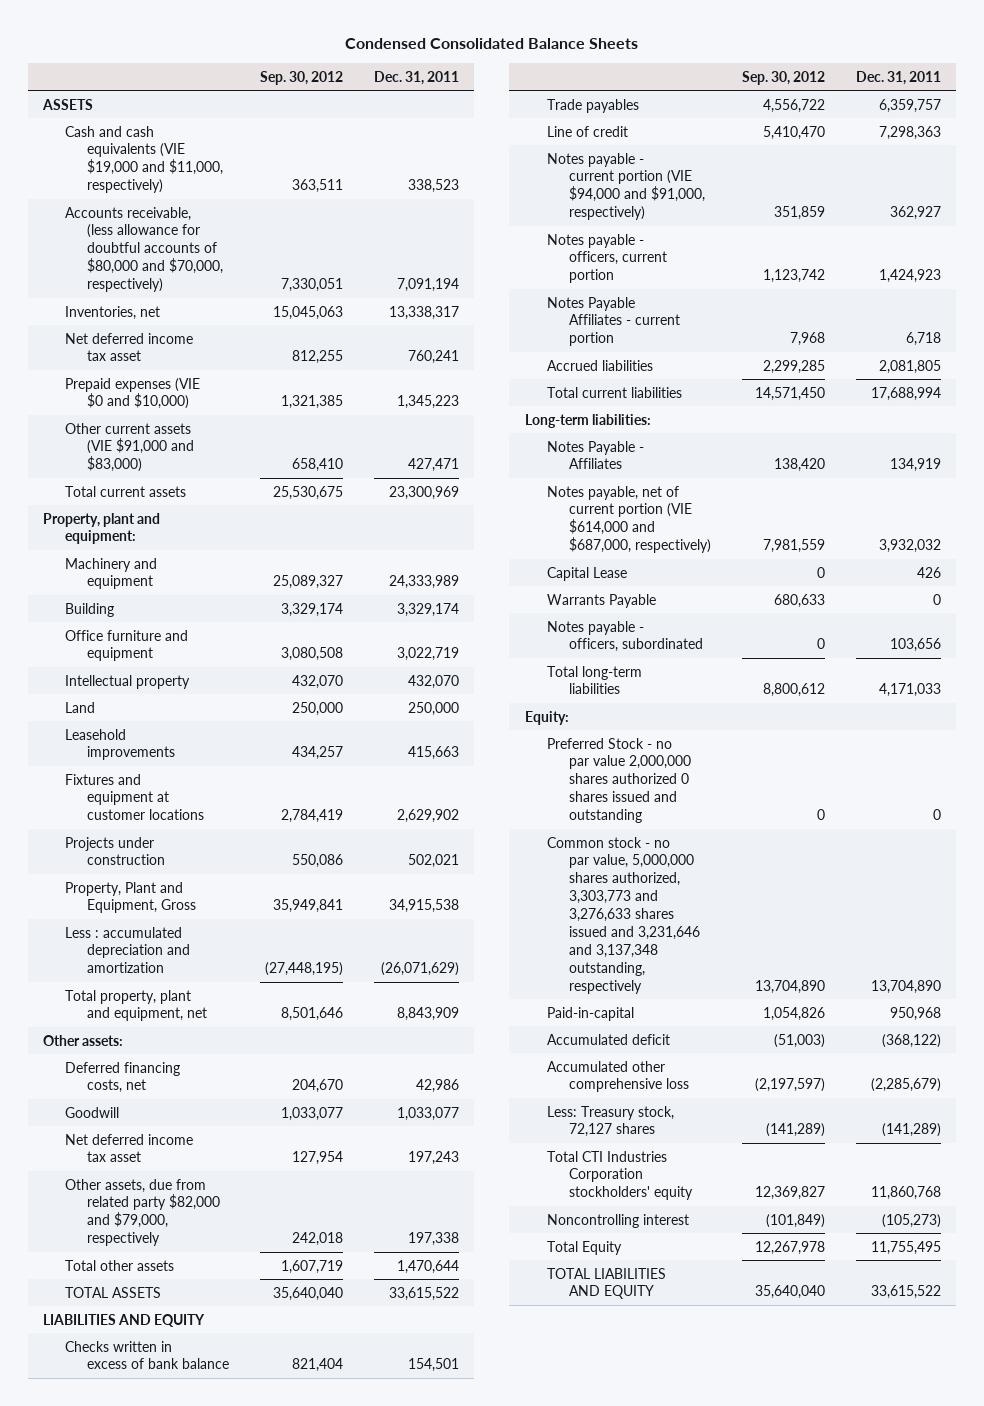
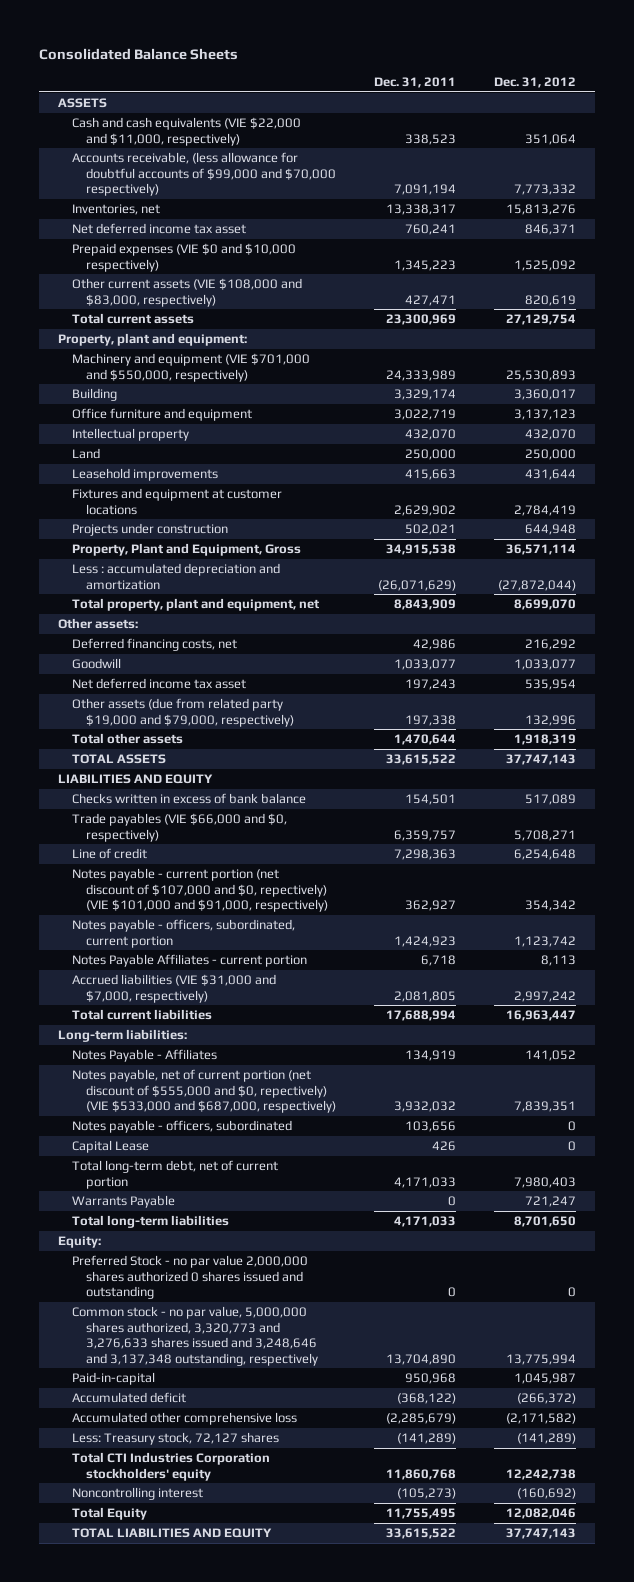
- Condensed Consolidated Balance Sheets
+ Consolidated Balance Sheets
- | Sep. 30, 2012 | Dec. 31, 2011
+ | Dec. 31, 2011 | Dec. 31, 2012
- Cash and cash equivalents (VIE $19,000 and $11,000, respectively) | 363,511 | 338,523
- Accounts receivable, (less allowance for doubtful accounts of $80,000 and $70,000, respectively) | 7,330,051 | 7,091,194
+ Cash and cash equivalents (VIE $22,000 and $11,000, respectively) | 338,523 | 351,064
+ Accounts receivable, (less allowance for doubtful accounts of $99,000 and $70,000 respectively) | 7,091,194 | 7,773,332
- Prepaid expenses (VIE $0 and $10,000) | 1,321,385 | 1,345,223
- Other current assets (VIE $91,000 and $83,000) | 658,410 | 427,471
+ Prepaid expenses (VIE $0 and $10,000 respectively) | 1,345,223 | 1,525,092
+ Other current assets (VIE $108,000 and $83,000, respectively) | 427,471 | 820,619
- Machinery and equipment | 25,089,327 | 24,333,989
+ Machinery and equipment (VIE $701,000 and $550,000, respectively) | 24,333,989 | 25,530,893
- Other assets, due from related party $82,000 and $79,000, respectively | 242,018 | 197,338
+ Other assets (due from related party $19,000 and $79,000, respectively) | 197,338 | 132,996
- Trade payables | 4,556,722 | 6,359,757
+ Trade payables (VIE $66,000 and $0, respectively) | 6,359,757 | 5,708,271
- Notes payable - current portion (VIE $94,000 and $91,000, respectively) | 351,859 | 362,927
- Notes payable - officers, current portion | 1,123,742 | 1,424,923
+ Notes payable - current portion (net discount of $107,000 and $0, repectively) (VIE $101,000 and $91,000, respectively) | 362,927 | 354,342
+ Notes payable - officers, subordinated, current portion | 1,424,923 | 1,123,742
- Accrued liabilities | 2,299,285 | 2,081,805
+ Accrued liabilities (VIE $31,000 and $7,000, respectively) | 2,081,805 | 2,997,242
- Notes payable, net of current portion (VIE $614,000 and $687,000, respectively) | 7,981,559 | 3,932,032
+ Notes payable, net of current portion (net discount of $555,000 and $0, repectively) (VIE $533,000 and $687,000, respectively) | 3,932,032 | 7,839,351
moved up: Notes payable - officers, subordinated | 103,656 | 0
+ Total long-term debt, net of current portion | 4,171,033 | 7,980,403
- Common stock - no par value, 5,000,000 shares authorized, 3,303,773 and 3,276,633 shares issued and 3,231,646 and 3,137,348 outstanding, respectively | 13,704,890 | 13,704,890
+ Common stock - no par value, 5,000,000 shares authorized, 3,320,773 and 3,276,633 shares issued and 3,248,646 and 3,137,348 outstanding, respectively | 13,704,890 | 13,775,994

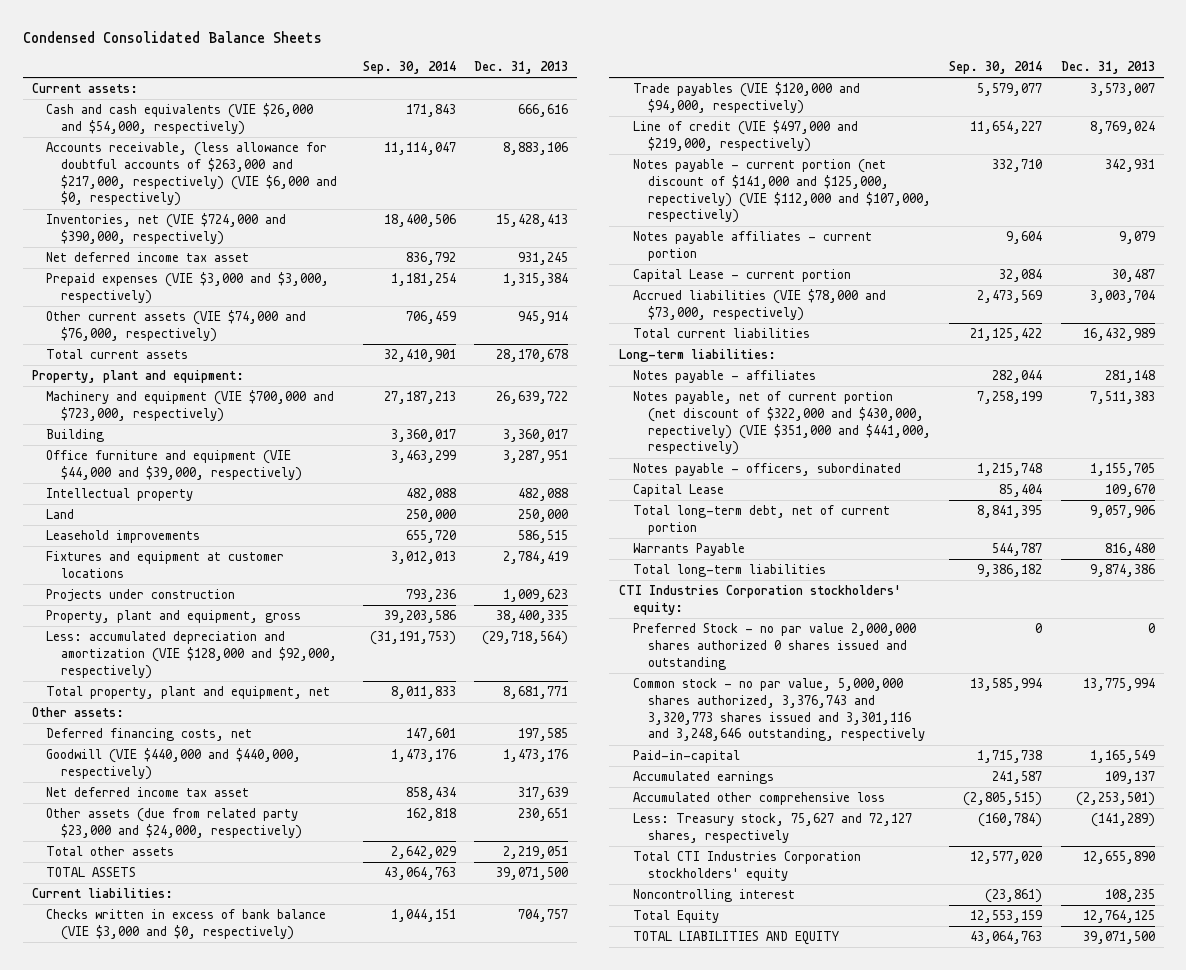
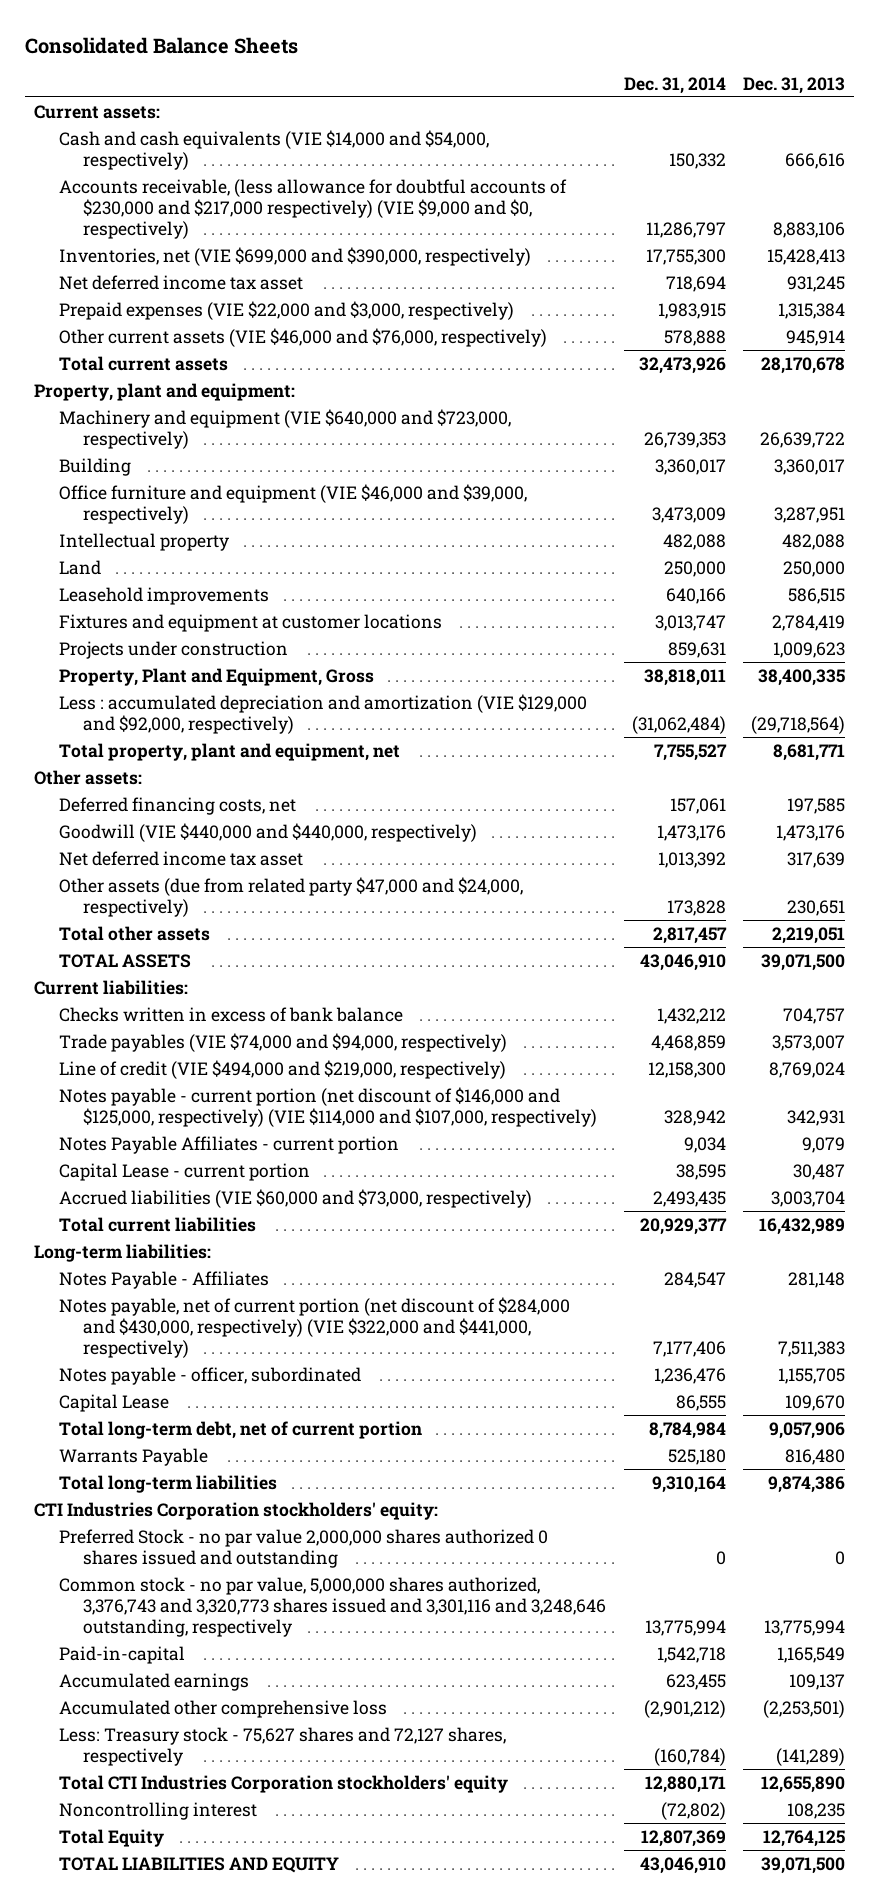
- Condensed Consolidated Balance Sheets
+ Consolidated Balance Sheets
- | Sep. 30, 2014 | Dec. 31, 2013
+ | Dec. 31, 2014 | Dec. 31, 2013
- Cash and cash equivalents (VIE $26,000 and $54,000, respectively) | 171,843 | 666,616
- Accounts receivable, (less allowance for doubtful accounts of $263,000 and $217,000, respectively) (VIE $6,000 and $0, respectively) | 11,114,047 | 8,883,106
- Inventories, net (VIE $724,000 and $390,000, respectively) | 18,400,506 | 15,428,413
+ Cash and cash equivalents (VIE $14,000 and $54,000, respectively) | 150,332 | 666,616
+ Accounts receivable, (less allowance for doubtful accounts of $230,000 and $217,000 respectively) (VIE $9,000 and $0, respectively) | 11,286,797 | 8,883,106
+ Inventories, net (VIE $699,000 and $390,000, respectively) | 17,755,300 | 15,428,413
- Prepaid expenses (VIE $3,000 and $3,000, respectively) | 1,181,254 | 1,315,384
- Other current assets (VIE $74,000 and $76,000, respectively) | 706,459 | 945,914
+ Prepaid expenses (VIE $22,000 and $3,000, respectively) | 1,983,915 | 1,315,384
+ Other current assets (VIE $46,000 and $76,000, respectively) | 578,888 | 945,914
- Machinery and equipment (VIE $700,000 and $723,000, respectively) | 27,187,213 | 26,639,722
+ Machinery and equipment (VIE $640,000 and $723,000, respectively) | 26,739,353 | 26,639,722
- Office furniture and equipment (VIE $44,000 and $39,000, respectively) | 3,463,299 | 3,287,951
+ Office furniture and equipment (VIE $46,000 and $39,000, respectively) | 3,473,009 | 3,287,951
- Property, plant and equipment, gross | 39,203,586 | 38,400,335
- Less: accumulated depreciation and amortization (VIE $128,000 and $92,000, respectively) | (31,191,753) | (29,718,564)
+ Property, Plant and Equipment, Gross | 38,818,011 | 38,400,335
+ Less : accumulated depreciation and amortization (VIE $129,000 and $92,000, respectively) | (31,062,484) | (29,718,564)
- Other assets (due from related party $23,000 and $24,000, respectively) | 162,818 | 230,651
+ Other assets (due from related party $47,000 and $24,000, respectively) | 173,828 | 230,651
- Checks written in excess of bank balance (VIE $3,000 and $0, respectively) | 1,044,151 | 704,757
- Trade payables (VIE $120,000 and $94,000, respectively) | 5,579,077 | 3,573,007
- Line of credit (VIE $497,000 and $219,000, respectively) | 11,654,227 | 8,769,024
- Notes payable - current portion (net discount of $141,000 and $125,000, repectively) (VIE $112,000 and $107,000, respectively) | 332,710 | 342,931
- Notes payable affiliates - current portion | 9,604 | 9,079
+ Checks written in excess of bank balance | 1,432,212 | 704,757
+ Trade payables (VIE $74,000 and $94,000, respectively) | 4,468,859 | 3,573,007
+ Line of credit (VIE $494,000 and $219,000, respectively) | 12,158,300 | 8,769,024
+ Notes payable - current portion (net discount of $146,000 and $125,000, respectively) (VIE $114,000 and $107,000, respectively) | 328,942 | 342,931
+ Notes Payable Affiliates - current portion | 9,034 | 9,079
- Accrued liabilities (VIE $78,000 and $73,000, respectively) | 2,473,569 | 3,003,704
+ Accrued liabilities (VIE $60,000 and $73,000, respectively) | 2,493,435 | 3,003,704
- Notes payable - affiliates | 282,044 | 281,148
- Notes payable, net of current portion (net discount of $322,000 and $430,000, repectively) (VIE $351,000 and $441,000, respectively) | 7,258,199 | 7,511,383
- Notes payable - officers, subordinated | 1,215,748 | 1,155,705
+ Notes Payable - Affiliates | 284,547 | 281,148
+ Notes payable, net of current portion (net discount of $284,000 and $430,000, respectively) (VIE $322,000 and $441,000, respectively) | 7,177,406 | 7,511,383
+ Notes payable - officer, subordinated | 1,236,476 | 1,155,705
- Less: Treasury stock, 75,627 and 72,127 shares, respectively | (160,784) | (141,289)
+ Less: Treasury stock - 75,627 shares and 72,127 shares, respectively | (160,784) | (141,289)

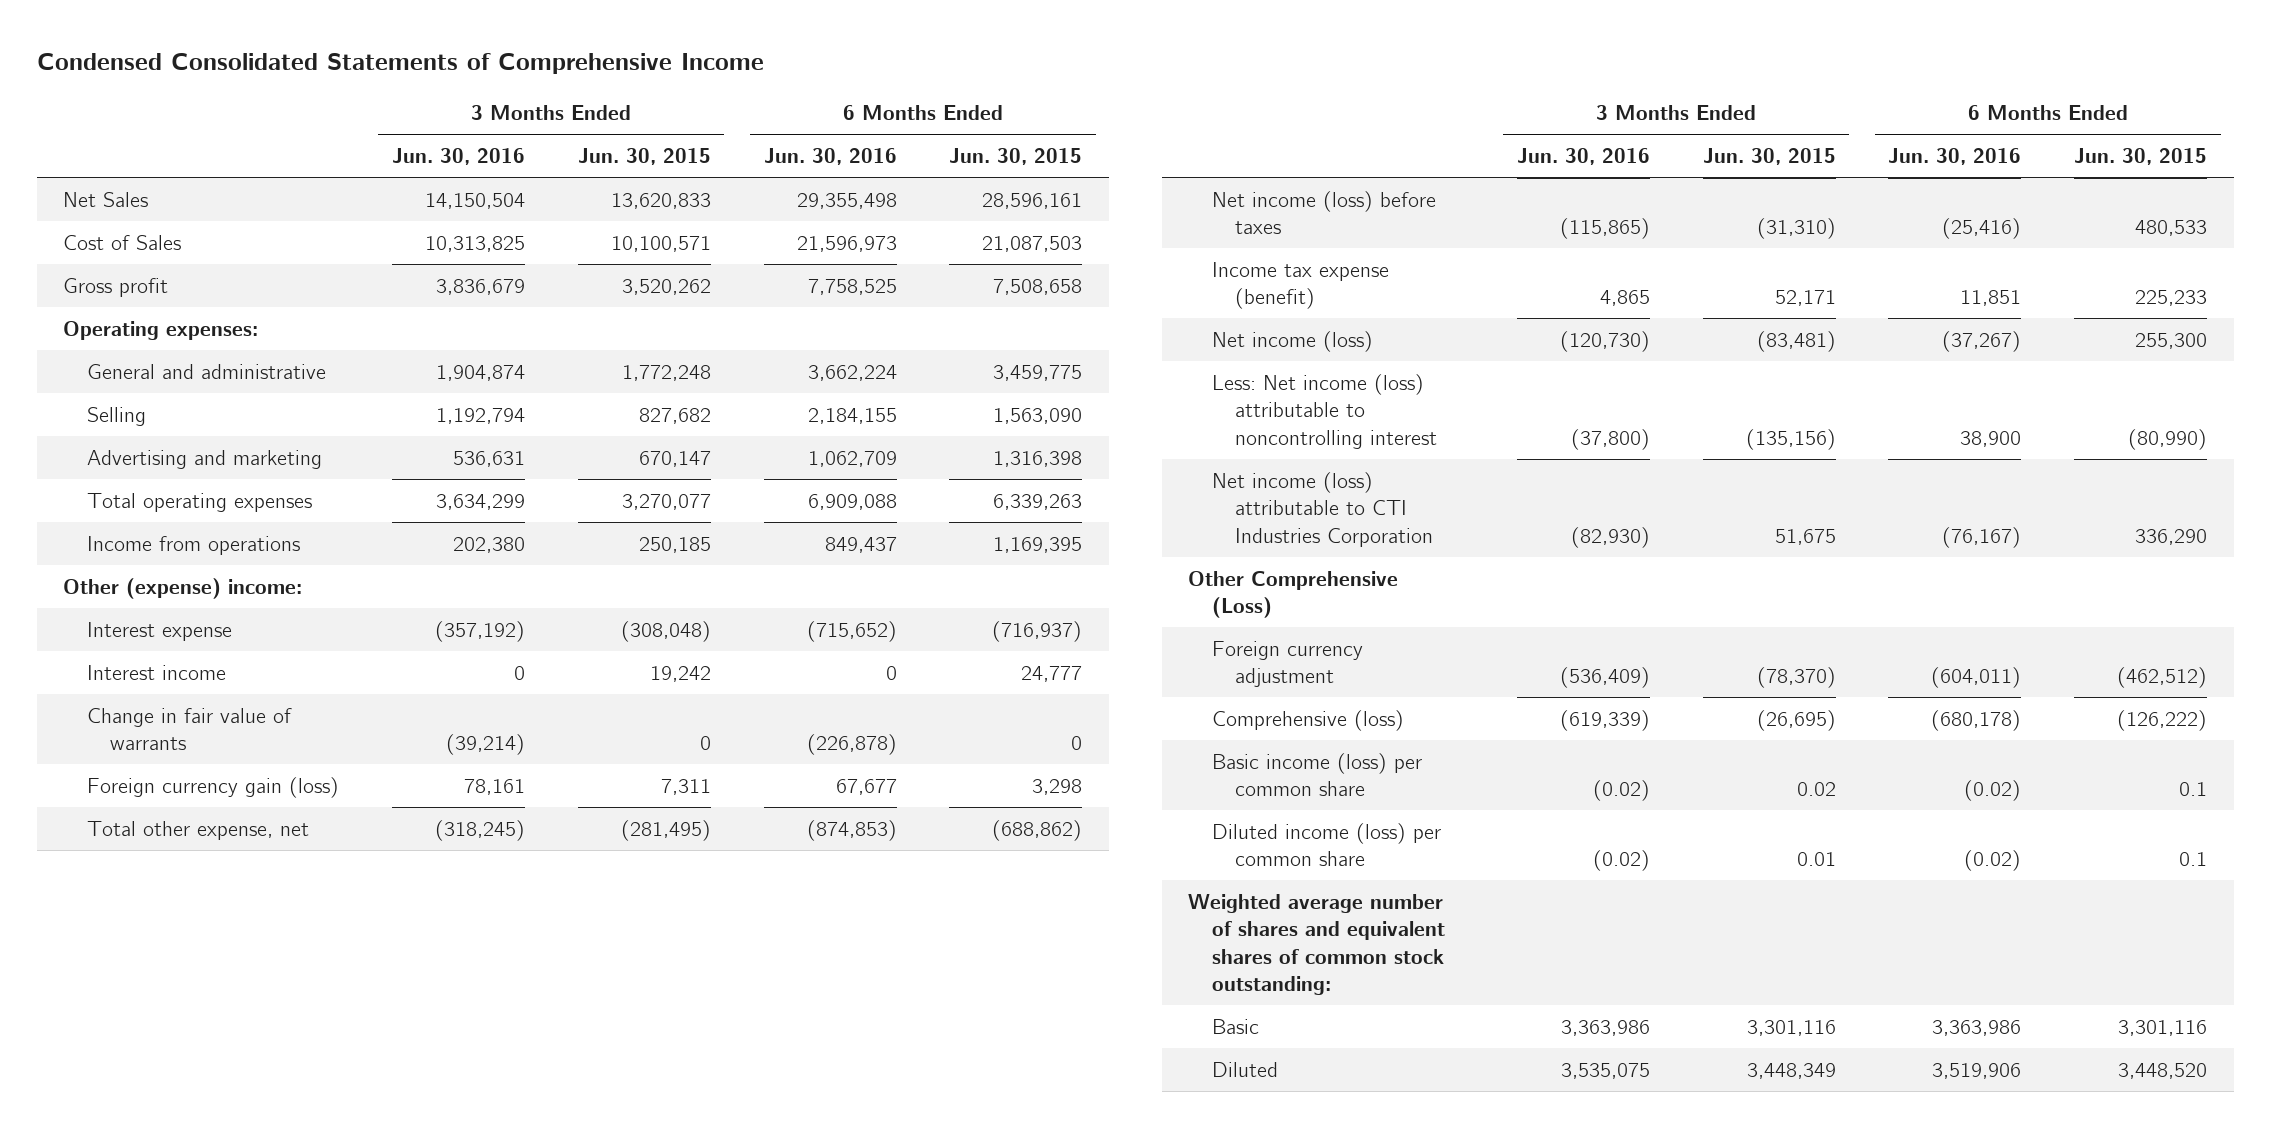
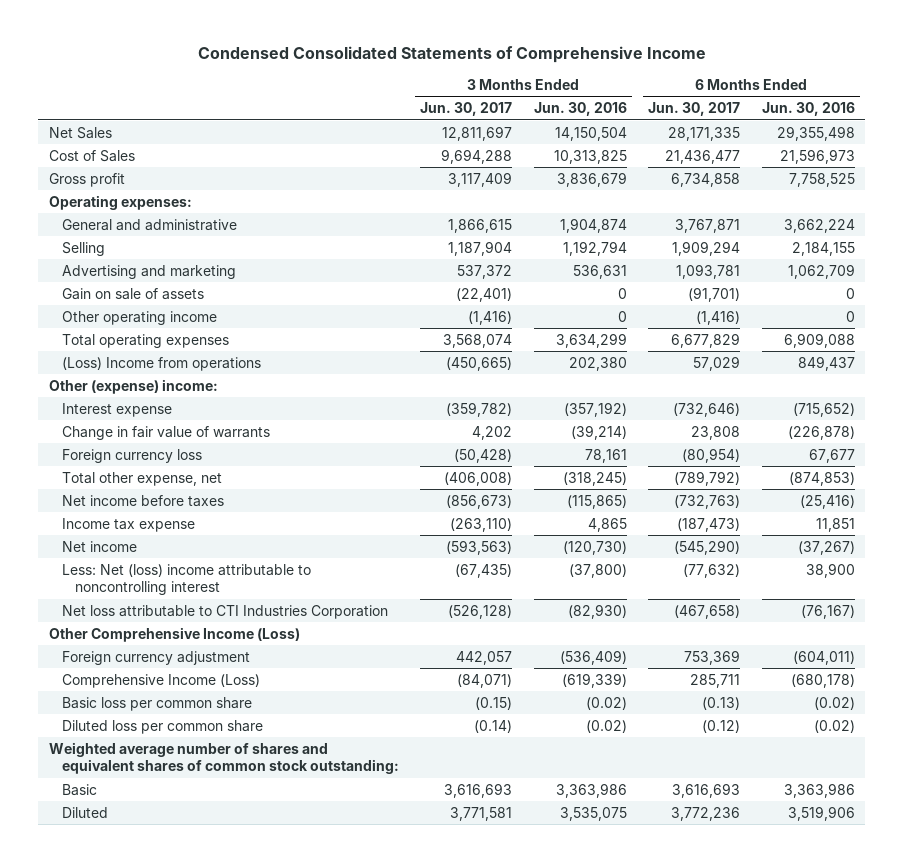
- | 3 Months Ended Jun. 30, 2016 | 3 Months Ended Jun. 30, 2015 | 6 Months Ended Jun. 30, 2016 | 6 Months Ended Jun. 30, 2015
+ | 3 Months Ended Jun. 30, 2017 | 3 Months Ended Jun. 30, 2016 | 6 Months Ended Jun. 30, 2017 | 6 Months Ended Jun. 30, 2016
+ Gain on sale of assets | (22,401) | 0 | (91,701) | 0
+ Other operating income | (1,416) | 0 | (1,416) | 0
- Income from operations | 202,380 | 250,185 | 849,437 | 1,169,395
+ (Loss) Income from operations | (450,665) | 202,380 | 57,029 | 849,437
- Interest income | 0 | 19,242 | 0 | 24,777
- Foreign currency gain (loss) | 78,161 | 7,311 | 67,677 | 3,298
+ Foreign currency loss | (50,428) | 78,161 | (80,954) | 67,677
- Net income (loss) before taxes | (115,865) | (31,310) | (25,416) | 480,533
- Income tax expense (benefit) | 4,865 | 52,171 | 11,851 | 225,233
- Net income (loss) | (120,730) | (83,481) | (37,267) | 255,300
- Less: Net income (loss) attributable to noncontrolling interest | (37,800) | (135,156) | 38,900 | (80,990)
- Net income (loss) attributable to CTI Industries Corporation | (82,930) | 51,675 | (76,167) | 336,290
- Other Comprehensive (Loss)
+ Net income before taxes | (856,673) | (115,865) | (732,763) | (25,416)
+ Income tax expense | (263,110) | 4,865 | (187,473) | 11,851
+ Net income | (593,563) | (120,730) | (545,290) | (37,267)
+ Less: Net (loss) income attributable to noncontrolling interest | (67,435) | (37,800) | (77,632) | 38,900
+ Net loss attributable to CTI Industries Corporation | (526,128) | (82,930) | (467,658) | (76,167)
+ Other Comprehensive Income (Loss)
- Comprehensive (loss) | (619,339) | (26,695) | (680,178) | (126,222)
- Basic income (loss) per common share | (0.02) | 0.02 | (0.02) | 0.1
- Diluted income (loss) per common share | (0.02) | 0.01 | (0.02) | 0.1
+ Comprehensive Income (Loss) | (84,071) | (619,339) | 285,711 | (680,178)
+ Basic loss per common share | (0.15) | (0.02) | (0.13) | (0.02)
+ Diluted loss per common share | (0.14) | (0.02) | (0.12) | (0.02)

